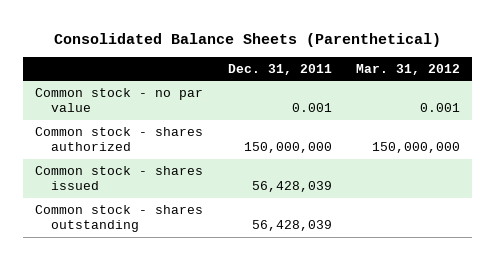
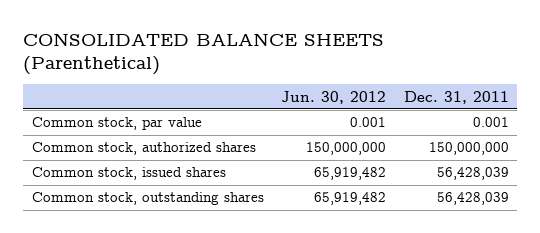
- Consolidated Balance Sheets (Parenthetical)
+ CONSOLIDATED BALANCE SHEETS (Parenthetical)
- | Dec. 31, 2011 | Mar. 31, 2012
+ | Jun. 30, 2012 | Dec. 31, 2011
- Common stock - no par value | 0.001 | 0.001
- Common stock - shares authorized | 150,000,000 | 150,000,000
- Common stock - shares issued | 56,428,039 |
- Common stock - shares outstanding | 56,428,039 |
+ Common stock, par value | 0.001 | 0.001
+ Common stock, authorized shares | 150,000,000 | 150,000,000
+ Common stock, issued shares | 65,919,482 | 56,428,039
+ Common stock, outstanding shares | 65,919,482 | 56,428,039

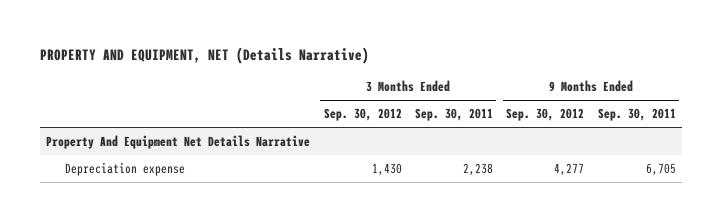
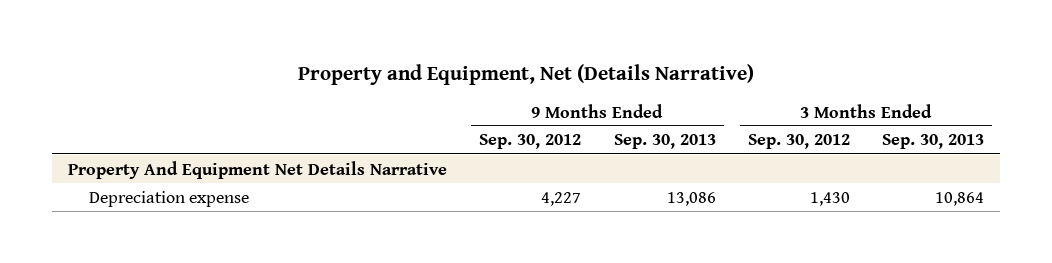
- PROPERTY AND EQUIPMENT, NET (Details Narrative)
+ Property and Equipment, Net (Details Narrative)
- | 3 Months Ended Sep. 30, 2012 | 3 Months Ended Sep. 30, 2011 | 9 Months Ended Sep. 30, 2012 | 9 Months Ended Sep. 30, 2011
+ | 9 Months Ended Sep. 30, 2012 | 9 Months Ended Sep. 30, 2013 | 3 Months Ended Sep. 30, 2012 | 3 Months Ended Sep. 30, 2013
- Depreciation expense | 1,430 | 2,238 | 4,277 | 6,705
+ Depreciation expense | 4,227 | 13,086 | 1,430 | 10,864

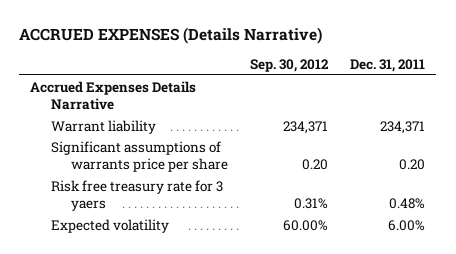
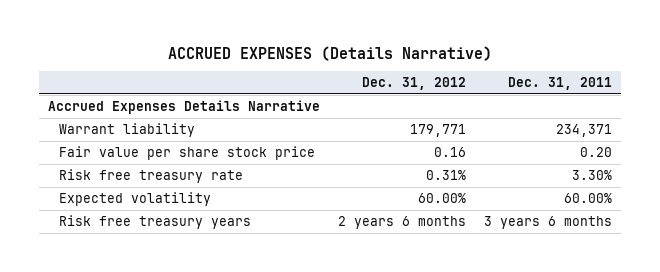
- | Sep. 30, 2012 | Dec. 31, 2011
+ | Dec. 31, 2012 | Dec. 31, 2011
- Significant assumptions of warrants price per share | 0.20 | 0.20
- Risk free treasury rate for 3 yaers | 0.31% | 0.48%
- Expected volatility | 60.00% | 6.00%
+ Fair value per share stock price | 0.16 | 0.20
+ Risk free treasury rate | 0.31% | 3.30%
+ Expected volatility | 60.00% | 60.00%
+ Risk free treasury years | 2 years 6 months | 3 years 6 months

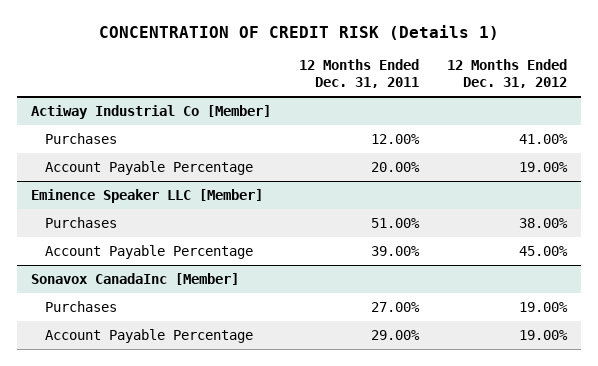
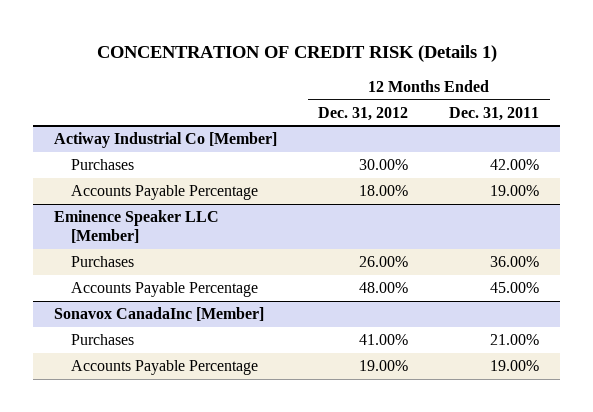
- | 12 Months Ended Dec. 31, 2011 | 12 Months Ended Dec. 31, 2012
+ | 12 Months Ended Dec. 31, 2012 | 12 Months Ended Dec. 31, 2011
@ Actiway Industrial Co [Member]
- Purchases | 12.00% | 41.00%
- Account Payable Percentage | 20.00% | 19.00%
+ Purchases | 30.00% | 42.00%
+ Accounts Payable Percentage | 18.00% | 19.00%
@ Eminence Speaker LLC [Member]
- Purchases | 51.00% | 38.00%
- Account Payable Percentage | 39.00% | 45.00%
+ Purchases | 26.00% | 36.00%
+ Accounts Payable Percentage | 48.00% | 45.00%
@ Sonavox CanadaInc [Member]
- Purchases | 27.00% | 19.00%
- Account Payable Percentage | 29.00% | 19.00%
+ Purchases | 41.00% | 21.00%
+ Accounts Payable Percentage | 19.00% | 19.00%

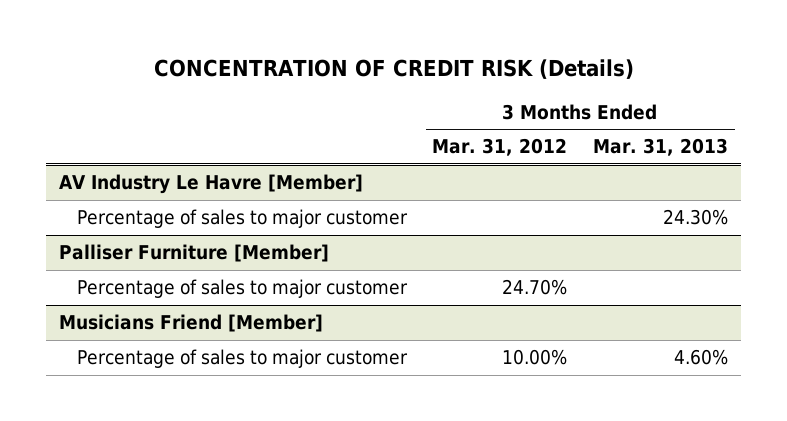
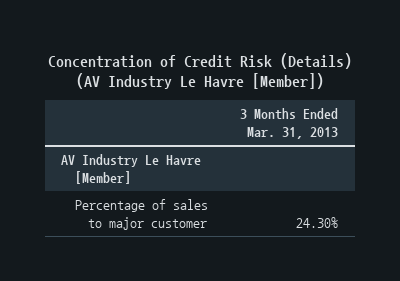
- CONCENTRATION OF CREDIT RISK (Details)
+ Concentration of Credit Risk (Details) (AV Industry Le Havre [Member])
- | 3 Months Ended Mar. 31, 2012 | 3 Months Ended Mar. 31, 2013
+ | 3 Months Ended Mar. 31, 2013
- Palliser Furniture [Member]
- Percentage of sales to major customer | 24.70% |
- Musicians Friend [Member]
- Percentage of sales to major customer | 10.00% | 4.60%

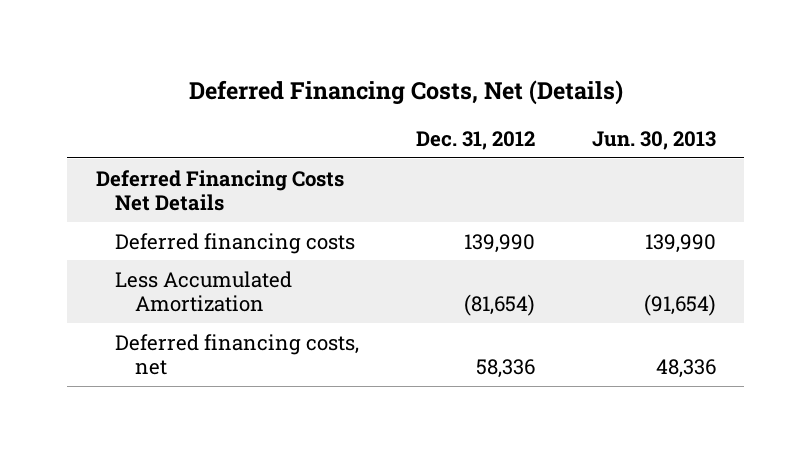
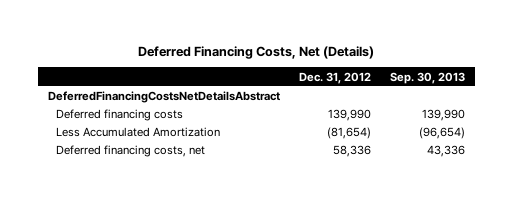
- | Dec. 31, 2012 | Jun. 30, 2013
+ | Dec. 31, 2012 | Sep. 30, 2013
- Deferred Financing Costs Net Details
+ DeferredFinancingCostsNetDetailsAbstract

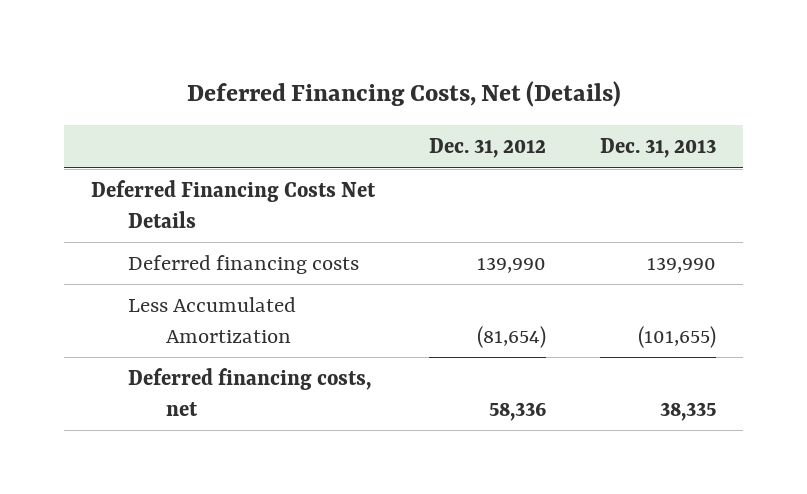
- | Dec. 31, 2012 | Sep. 30, 2013
+ | Dec. 31, 2012 | Dec. 31, 2013
- DeferredFinancingCostsNetDetailsAbstract
+ Deferred Financing Costs Net Details

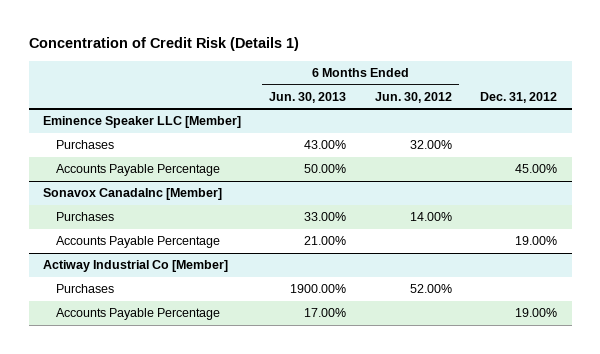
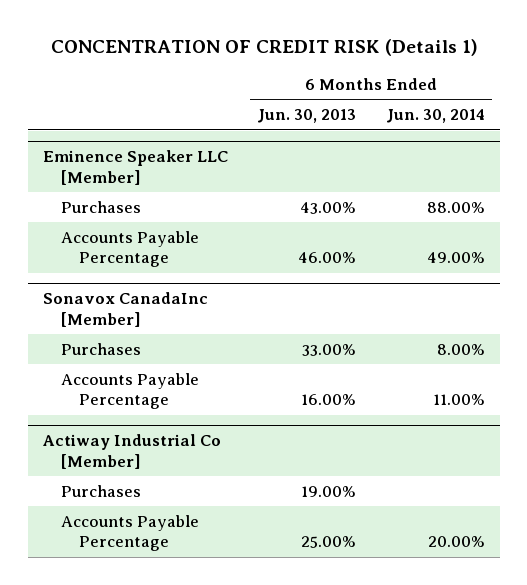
- Concentration of Credit Risk (Details 1)
+ CONCENTRATION OF CREDIT RISK (Details 1)
- | 6 Months Ended Jun. 30, 2013 | 6 Months Ended Jun. 30, 2012 | Dec. 31, 2012
+ | 6 Months Ended Jun. 30, 2013 | 6 Months Ended Jun. 30, 2014
@ Eminence Speaker LLC [Member]
- Accounts Payable Percentage | 50.00% | | 45.00%
+ Accounts Payable Percentage | 46.00% | 49.00%
@ Sonavox CanadaInc [Member]
- Accounts Payable Percentage | 21.00% | | 19.00%
+ Accounts Payable Percentage | 16.00% | 11.00%
@ Actiway Industrial Co [Member]
- Purchases | 1900.00% | 52.00% |
- Accounts Payable Percentage | 17.00% | | 19.00%
+ Purchases | 19.00% |
+ Accounts Payable Percentage | 25.00% | 20.00%

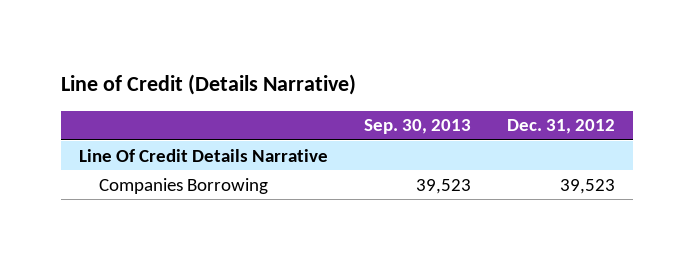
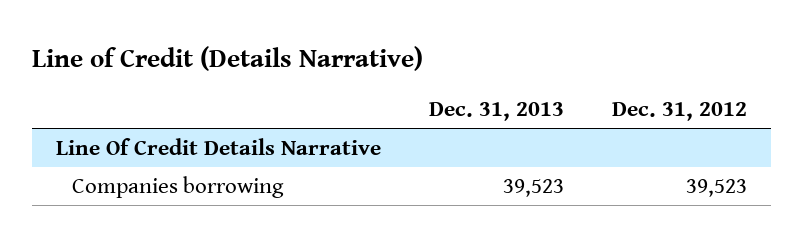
- | Sep. 30, 2013 | Dec. 31, 2012
+ | Dec. 31, 2013 | Dec. 31, 2012
- Companies Borrowing | 39,523 | 39,523
+ Companies borrowing | 39,523 | 39,523

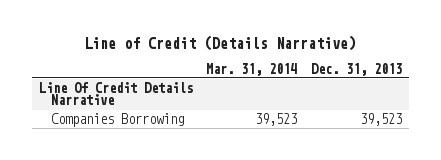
- | Dec. 31, 2013 | Dec. 31, 2012
+ | Mar. 31, 2014 | Dec. 31, 2013
- Companies borrowing | 39,523 | 39,523
+ Companies Borrowing | 39,523 | 39,523

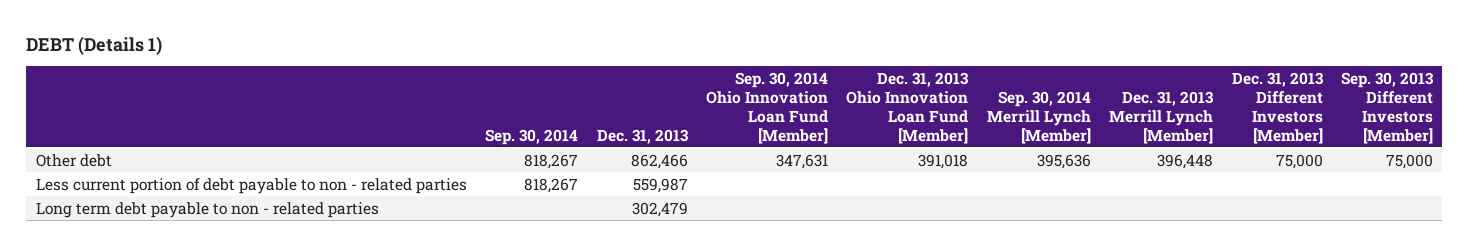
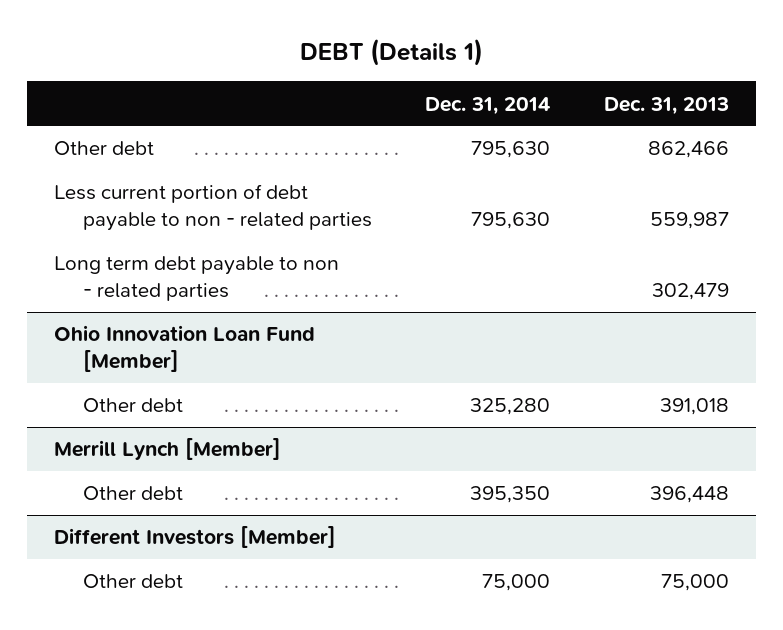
- | Sep. 30, 2014 | Dec. 31, 2013 | Sep. 30, 2014 Ohio Innovation Loan Fund [Member] | Dec. 31, 2013 Ohio Innovation Loan Fund [Member] | Sep. 30, 2014 Merrill Lynch [Member] | Dec. 31, 2013 Merrill Lynch [Member] | Dec. 31, 2013 Different Investors [Member] | Sep. 30, 2013 Different Investors [Member]
+ | Dec. 31, 2014 | Dec. 31, 2013
+ Ohio Innovation Loan Fund [Member]
+ Other debt | 325,280 | 391,018
+ Merrill Lynch [Member]
+ Other debt | 395,350 | 396,448
+ Different Investors [Member]
+ Other debt | 75,000 | 75,000

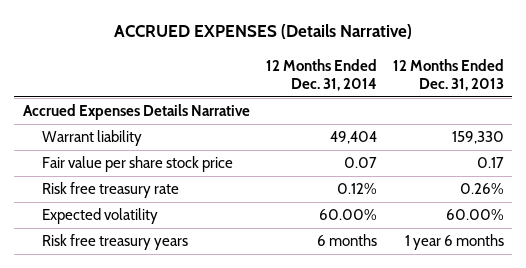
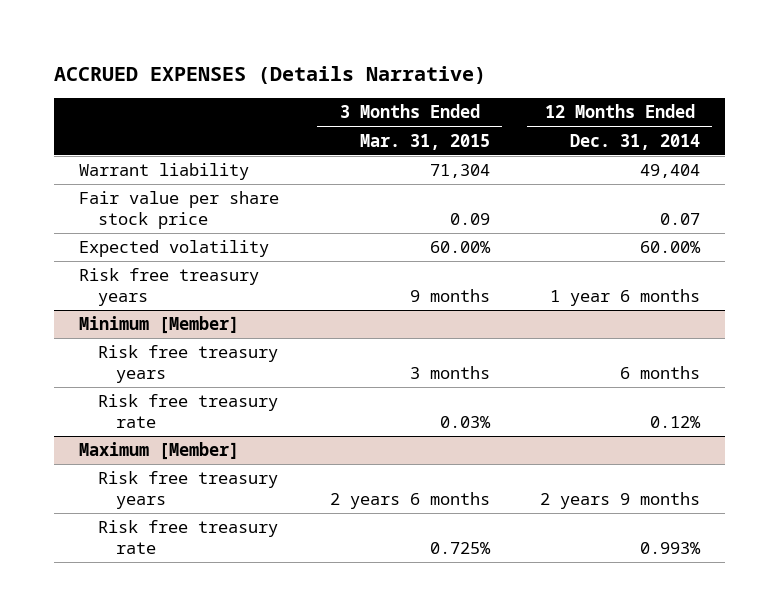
- | 12 Months Ended Dec. 31, 2014 | 12 Months Ended Dec. 31, 2013
+ | 3 Months Ended Mar. 31, 2015 | 12 Months Ended Dec. 31, 2014
- Accrued Expenses Details Narrative
- Risk free treasury rate | 0.12% | 0.26%
+ Risk free treasury years | 9 months | 1 year 6 months
+ Minimum [Member]
+ Risk free treasury rate | 0.03% | 0.12%
+ Maximum [Member]
+ Risk free treasury years | 2 years 6 months | 2 years 9 months
+ Risk free treasury rate | 0.725% | 0.993%

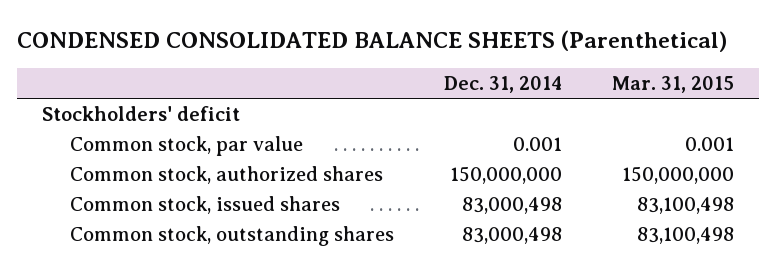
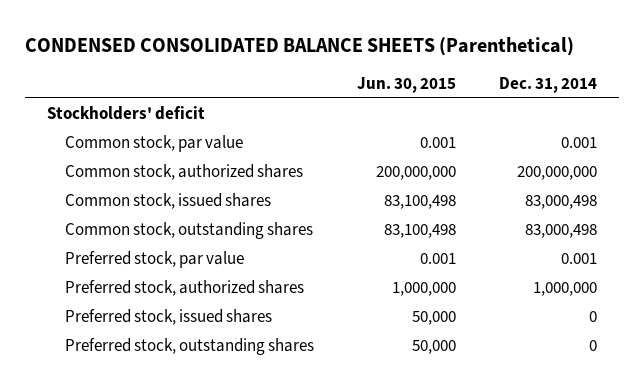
- | Dec. 31, 2014 | Mar. 31, 2015
+ | Jun. 30, 2015 | Dec. 31, 2014
- Common stock, authorized shares | 150,000,000 | 150,000,000
+ Common stock, authorized shares | 200,000,000 | 200,000,000
+ Preferred stock, par value | 0.001 | 0.001
+ Preferred stock, authorized shares | 1,000,000 | 1,000,000
+ Preferred stock, issued shares | 50,000 | 0
+ Preferred stock, outstanding shares | 50,000 | 0

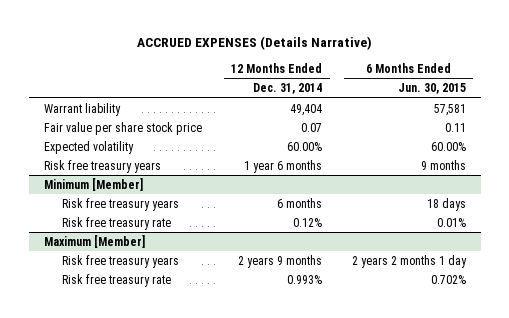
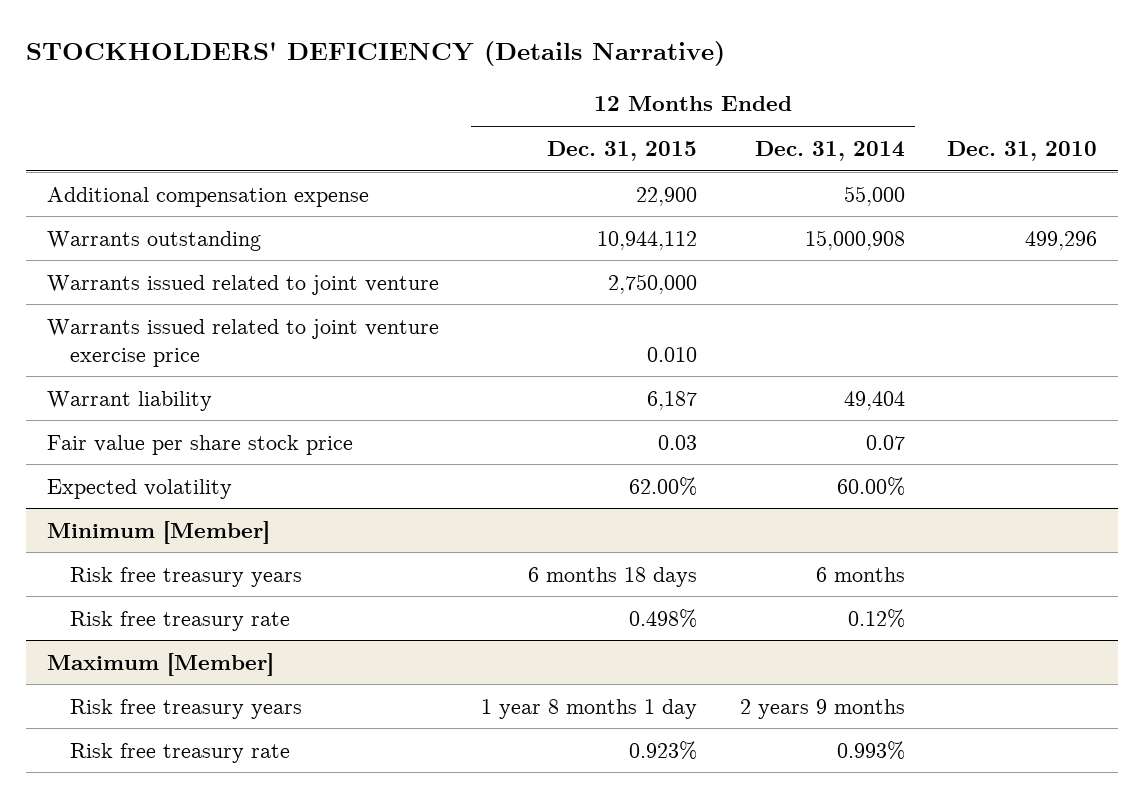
- ACCRUED EXPENSES (Details Narrative)
+ STOCKHOLDERS' DEFICIENCY (Details Narrative)
- | 12 Months Ended Dec. 31, 2014 | 6 Months Ended Jun. 30, 2015
+ | 12 Months Ended Dec. 31, 2015 | 12 Months Ended Dec. 31, 2014 | Dec. 31, 2010
+ Additional compensation expense | 22,900 | 55,000 |
+ Warrants outstanding | 10,944,112 | 15,000,908 | 499,296
+ Warrants issued related to joint venture | 2,750,000 | |
+ Warrants issued related to joint venture exercise price | 0.010 | |
- Risk free treasury years | 1 year 6 months | 9 months

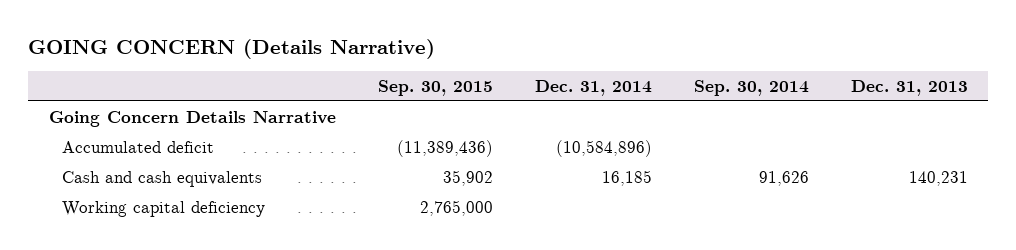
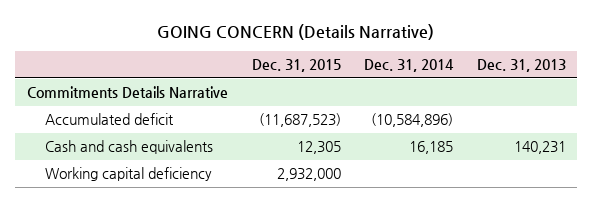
- | Sep. 30, 2015 | Dec. 31, 2014 | Sep. 30, 2014 | Dec. 31, 2013
+ | Dec. 31, 2015 | Dec. 31, 2014 | Dec. 31, 2013
- Going Concern Details Narrative
+ Commitments Details Narrative

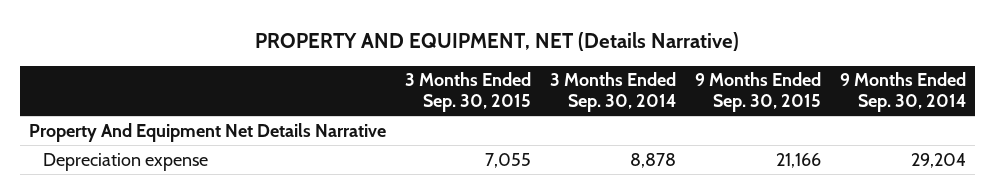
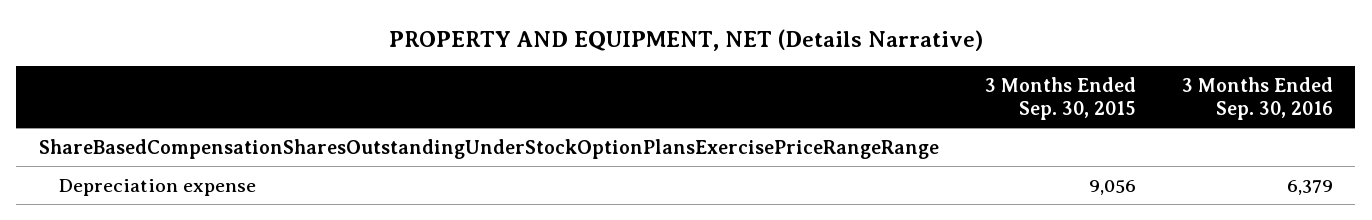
- | 3 Months Ended Sep. 30, 2015 | 3 Months Ended Sep. 30, 2014 | 9 Months Ended Sep. 30, 2015 | 9 Months Ended Sep. 30, 2014
+ | 3 Months Ended Sep. 30, 2015 | 3 Months Ended Sep. 30, 2016
- Property And Equipment Net Details Narrative
- Depreciation expense | 7,055 | 8,878 | 21,166 | 29,204
+ ShareBasedCompensationSharesOutstandingUnderStockOptionPlansExercisePriceRangeRange
+ Depreciation expense | 9,056 | 6,379

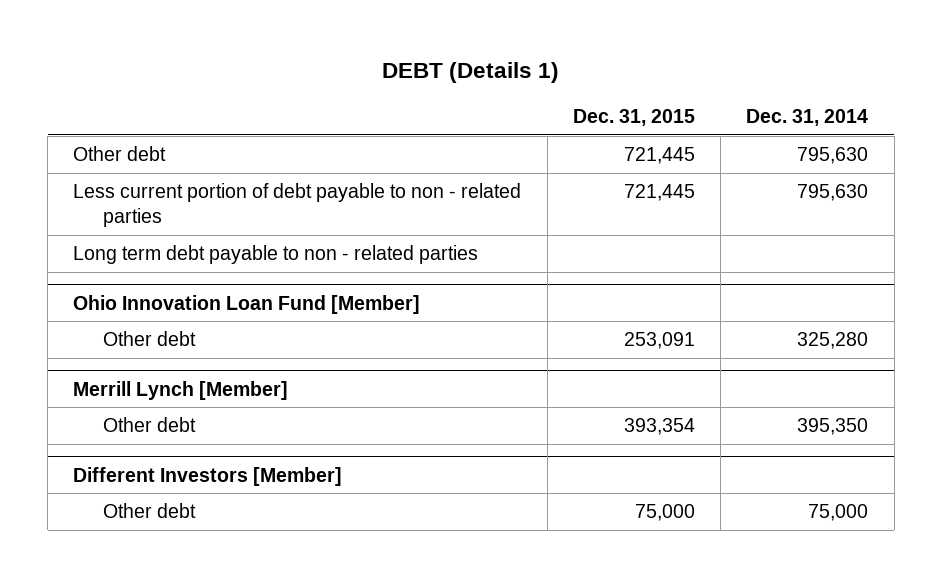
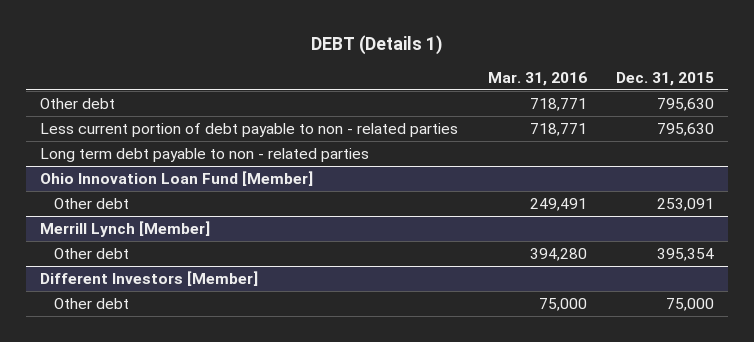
- | Dec. 31, 2015 | Dec. 31, 2014
+ | Mar. 31, 2016 | Dec. 31, 2015
- Other debt | 721,445 | 795,630
- Less current portion of debt payable to non - related parties | 721,445 | 795,630
+ Other debt | 718,771 | 795,630
+ Less current portion of debt payable to non - related parties | 718,771 | 795,630
@ Merrill Lynch [Member]
- Other debt | 393,354 | 395,350
+ Other debt | 394,280 | 395,354

